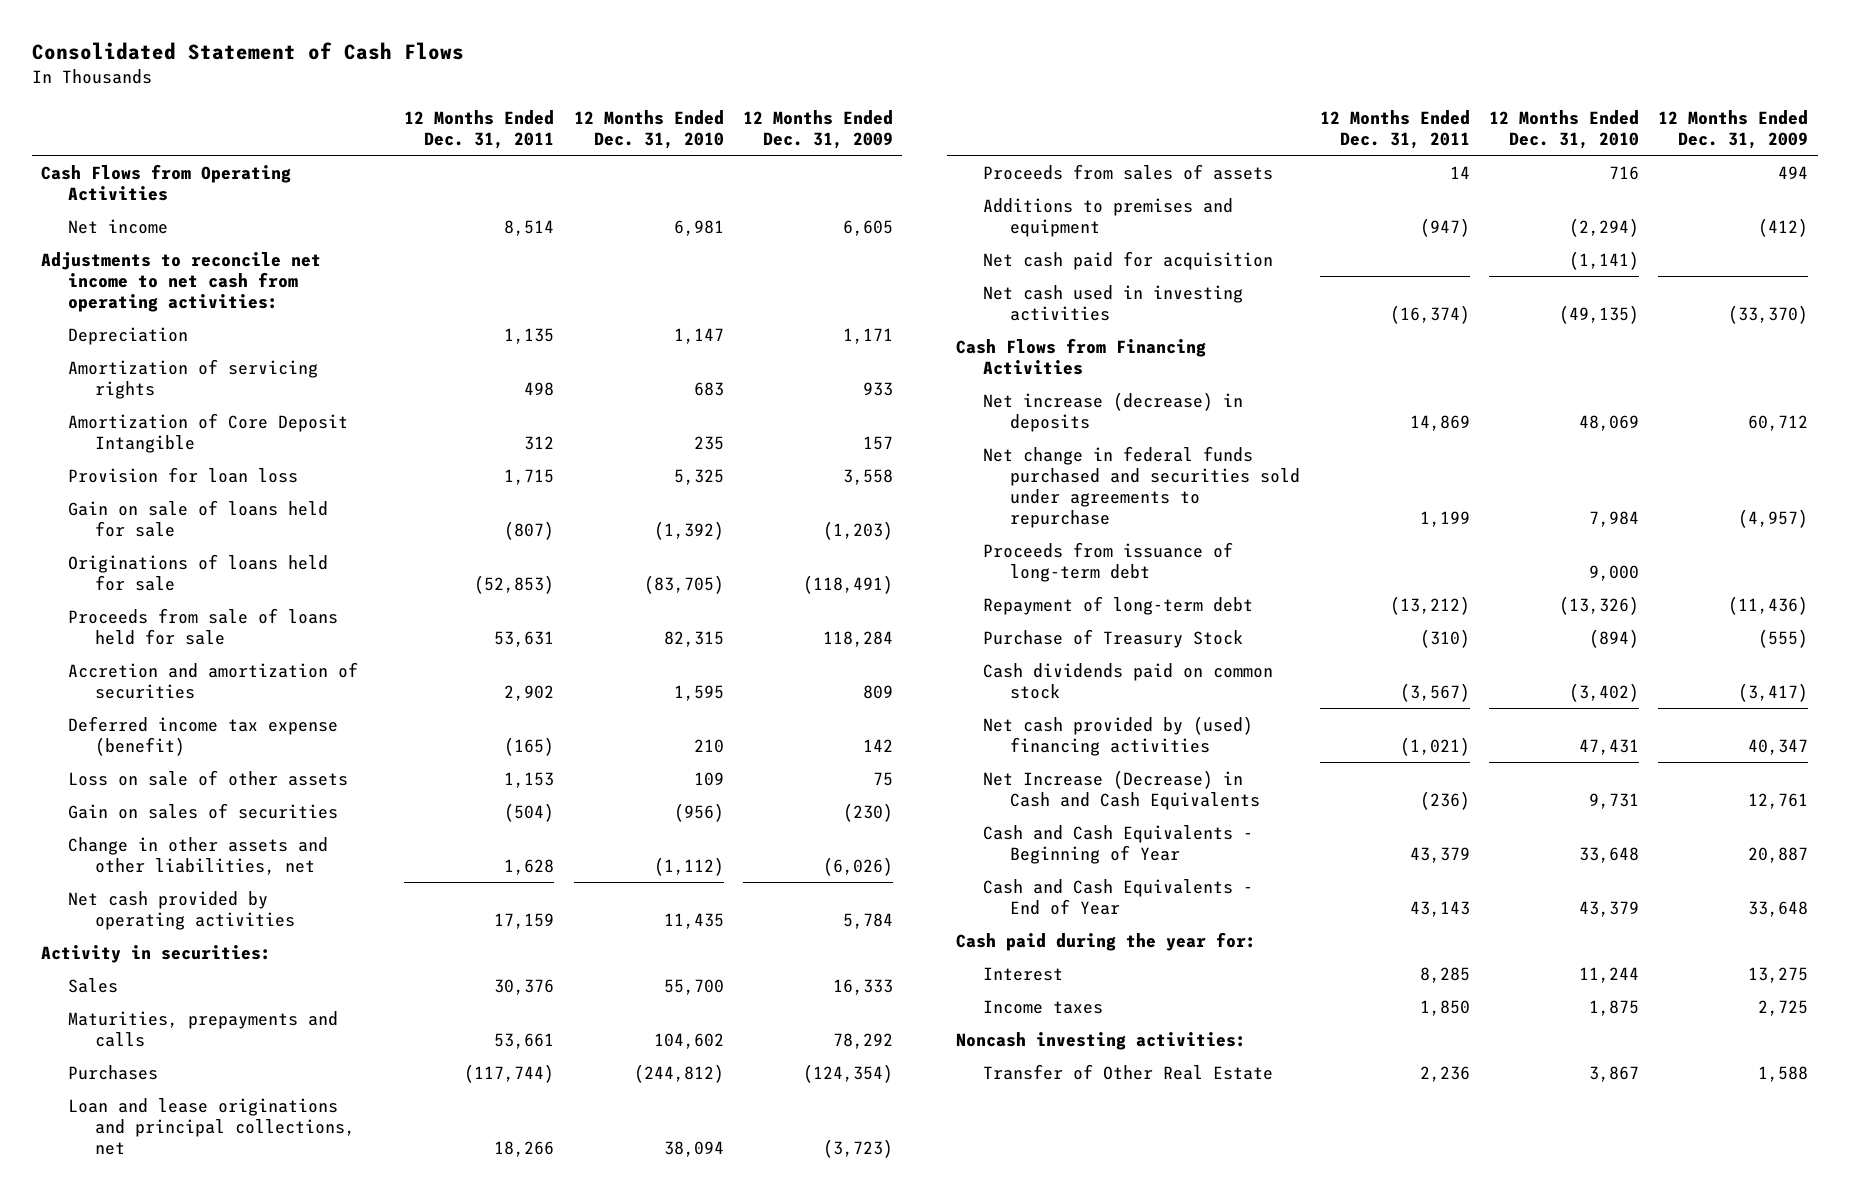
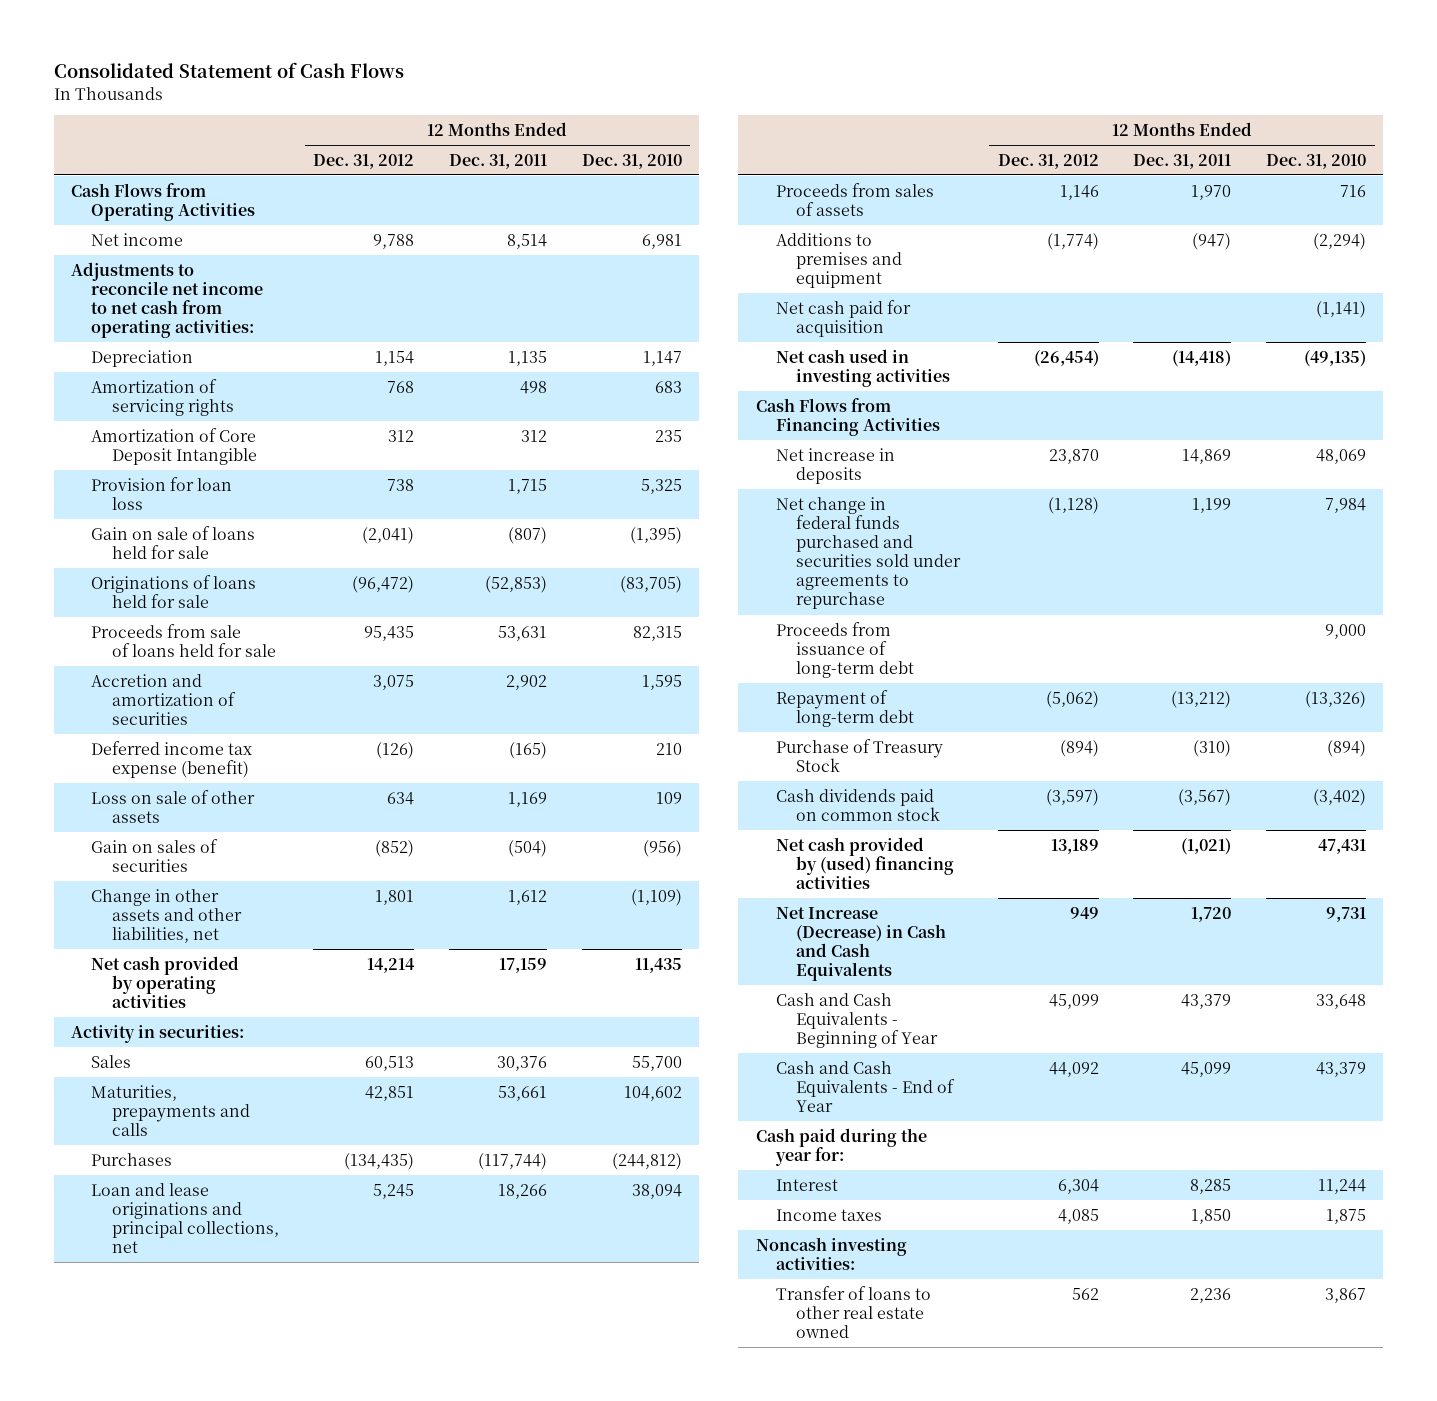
- | 12 Months Ended Dec. 31, 2011 | 12 Months Ended Dec. 31, 2010 | 12 Months Ended Dec. 31, 2009
+ | 12 Months Ended Dec. 31, 2012 | 12 Months Ended Dec. 31, 2011 | 12 Months Ended Dec. 31, 2010
- Gain on sale of loans held for sale | (807) | (1,392) | (1,203)
+ Gain on sale of loans held for sale | (2,041) | (807) | (1,395)
- Loss on sale of other assets | 1,153 | 109 | 75
+ Loss on sale of other assets | 634 | 1,169 | 109
- Change in other assets and other liabilities, net | 1,628 | (1,112) | (6,026)
+ Change in other assets and other liabilities, net | 1,801 | 1,612 | (1,109)
- Proceeds from sales of assets | 14 | 716 | 494
+ Proceeds from sales of assets | 1,146 | 1,970 | 716
- Net cash used in investing activities | (16,374) | (49,135) | (33,370)
+ Net cash used in investing activities | (26,454) | (14,418) | (49,135)
- Net increase (decrease) in deposits | 14,869 | 48,069 | 60,712
+ Net increase in deposits | 23,870 | 14,869 | 48,069
- Net Increase (Decrease) in Cash and Cash Equivalents | (236) | 9,731 | 12,761
+ Net Increase (Decrease) in Cash and Cash Equivalents | 949 | 1,720 | 9,731
- Cash and Cash Equivalents - End of Year | 43,143 | 43,379 | 33,648
+ Cash and Cash Equivalents - End of Year | 44,092 | 45,099 | 43,379
- Transfer of Other Real Estate | 2,236 | 3,867 | 1,588
+ Transfer of loans to other real estate owned | 562 | 2,236 | 3,867

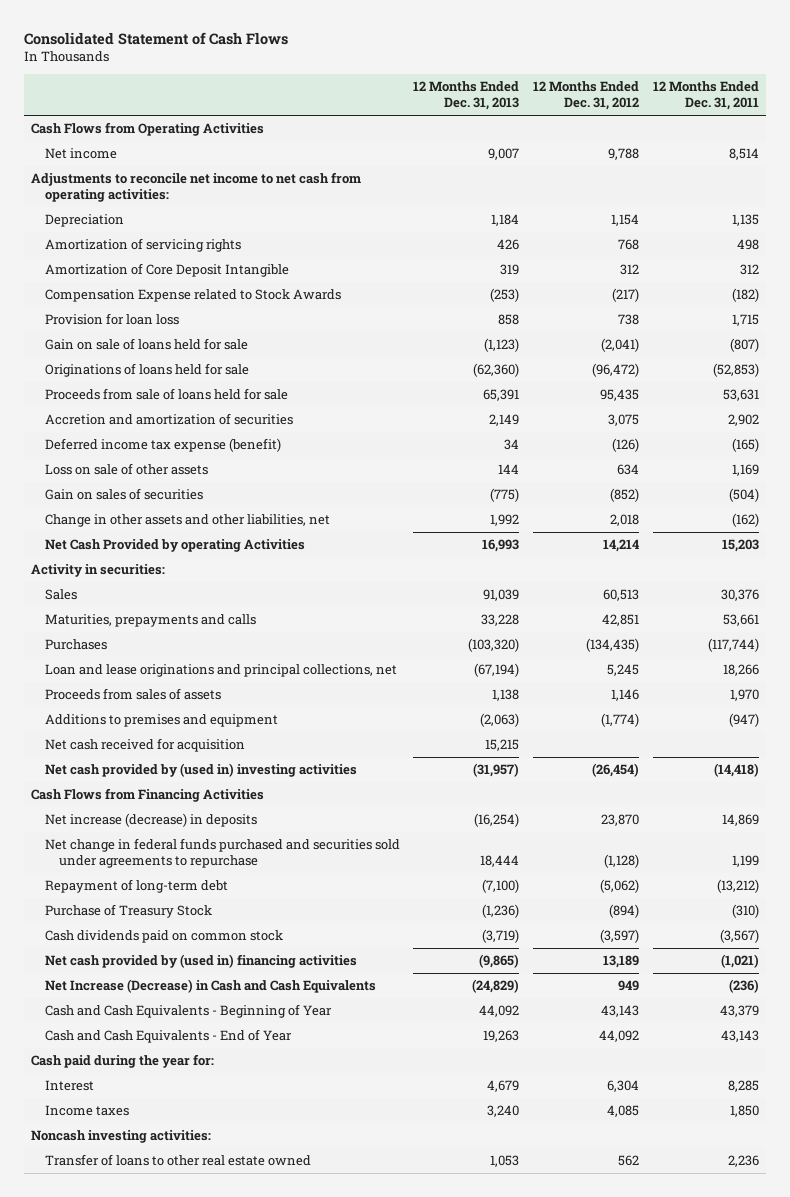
- | 12 Months Ended Dec. 31, 2012 | 12 Months Ended Dec. 31, 2011 | 12 Months Ended Dec. 31, 2010
+ | 12 Months Ended Dec. 31, 2013 | 12 Months Ended Dec. 31, 2012 | 12 Months Ended Dec. 31, 2011
+ Compensation Expense related to Stock Awards | (253) | (217) | (182)
- Change in other assets and other liabilities, net | 1,801 | 1,612 | (1,109)
- Net cash provided by operating activities | 14,214 | 17,159 | 11,435
+ Change in other assets and other liabilities, net | 1,992 | 2,018 | (162)
+ Net Cash Provided by operating Activities | 16,993 | 14,214 | 15,203
- Net cash paid for acquisition | | | (1,141)
- Net cash used in investing activities | (26,454) | (14,418) | (49,135)
+ Net cash received for acquisition | 15,215 | |
+ Net cash provided by (used in) investing activities | (31,957) | (26,454) | (14,418)
- Net increase in deposits | 23,870 | 14,869 | 48,069
+ Net increase (decrease) in deposits | (16,254) | 23,870 | 14,869
- Proceeds from issuance of long-term debt | | | 9,000
- Net cash provided by (used) financing activities | 13,189 | (1,021) | 47,431
- Net Increase (Decrease) in Cash and Cash Equivalents | 949 | 1,720 | 9,731
- Cash and Cash Equivalents - Beginning of Year | 45,099 | 43,379 | 33,648
- Cash and Cash Equivalents - End of Year | 44,092 | 45,099 | 43,379
+ Net cash provided by (used in) financing activities | (9,865) | 13,189 | (1,021)
+ Net Increase (Decrease) in Cash and Cash Equivalents | (24,829) | 949 | (236)
+ Cash and Cash Equivalents - Beginning of Year | 44,092 | 43,143 | 43,379
+ Cash and Cash Equivalents - End of Year | 19,263 | 44,092 | 43,143

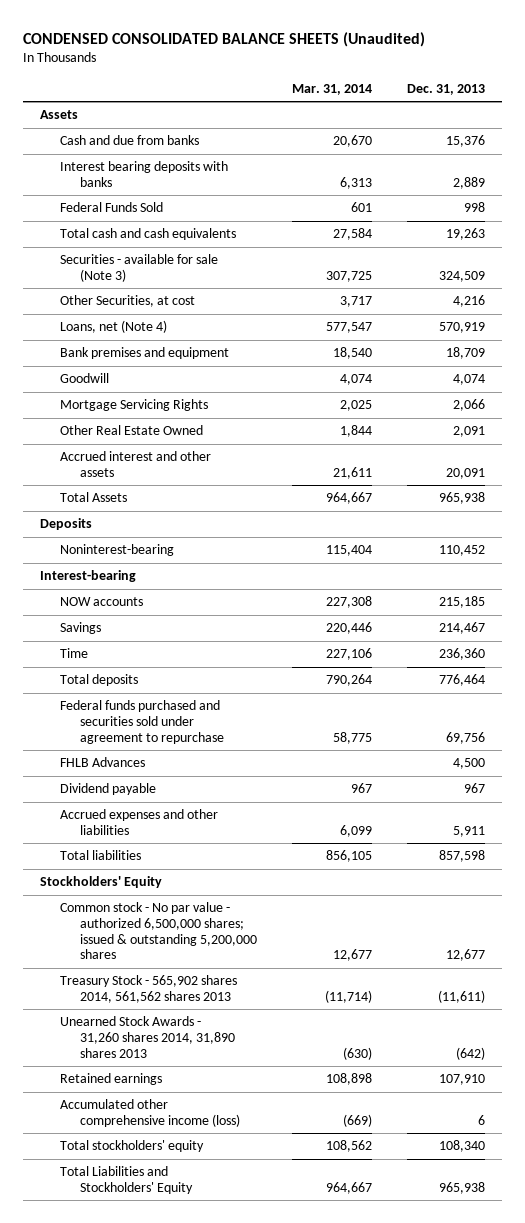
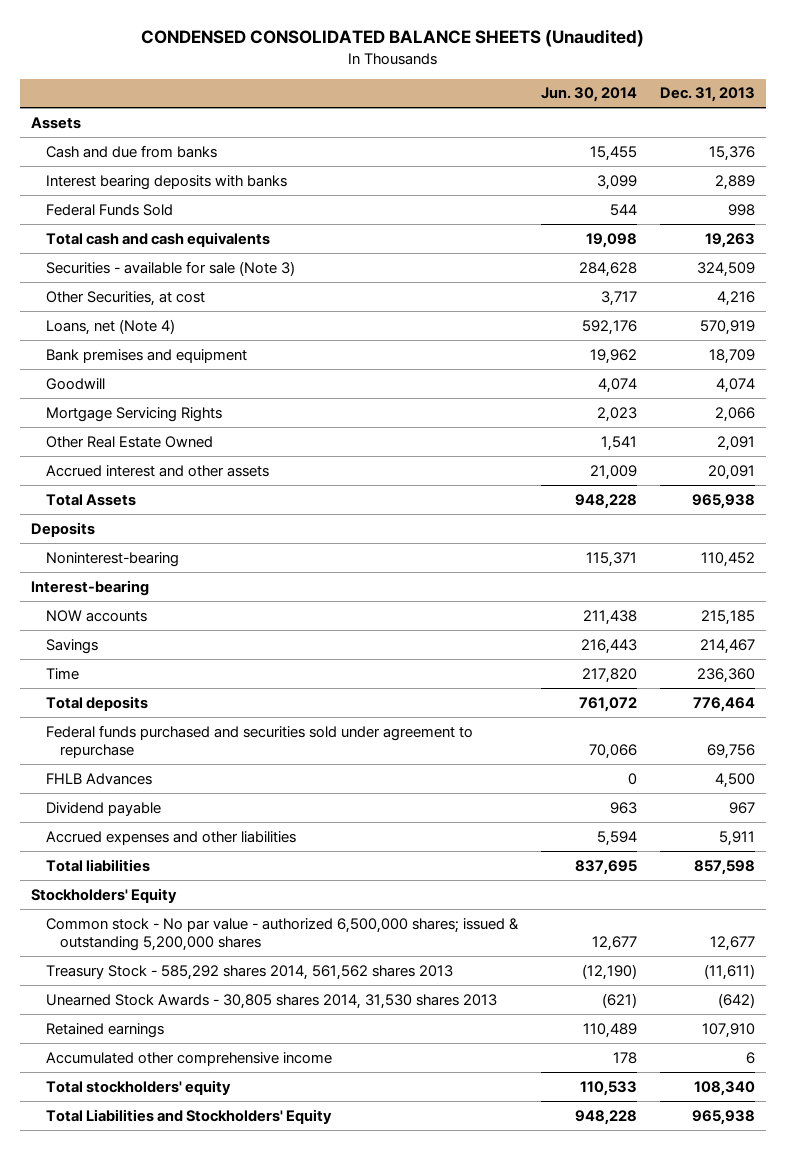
- | Mar. 31, 2014 | Dec. 31, 2013
+ | Jun. 30, 2014 | Dec. 31, 2013
- Treasury Stock - 565,902 shares 2014, 561,562 shares 2013 | (11,714) | (11,611)
- Unearned Stock Awards - 31,260 shares 2014, 31,890 shares 2013 | (630) | (642)
+ Treasury Stock - 585,292 shares 2014, 561,562 shares 2013 | (12,190) | (11,611)
+ Unearned Stock Awards - 30,805 shares 2014, 31,530 shares 2013 | (621) | (642)
- Accumulated other comprehensive income (loss) | (669) | 6
+ Accumulated other comprehensive income | 178 | 6

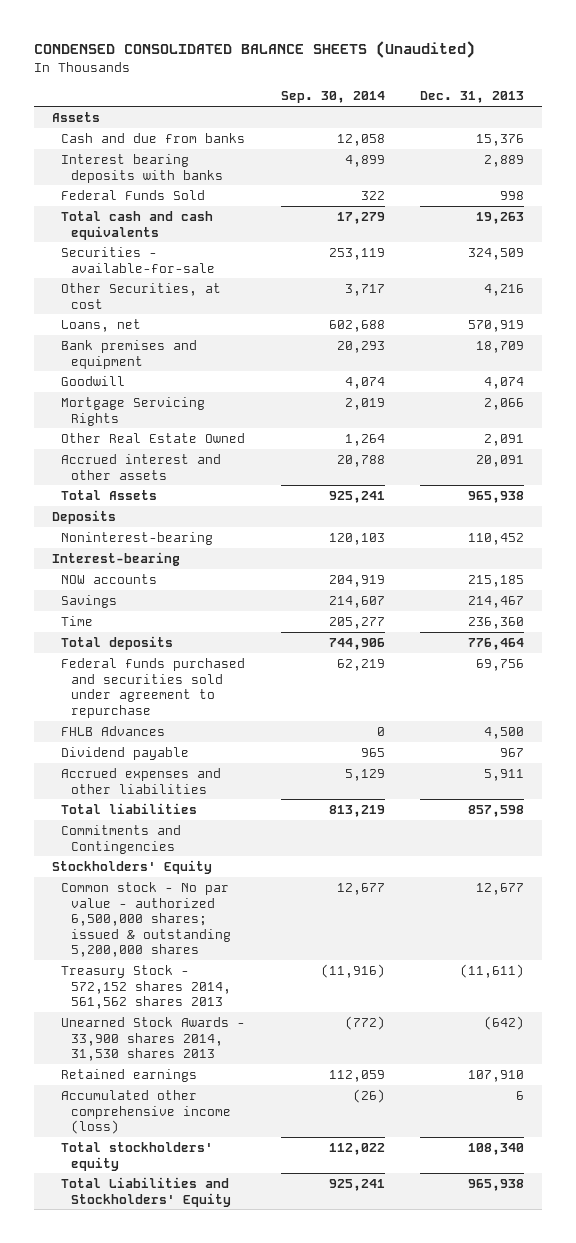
- | Jun. 30, 2014 | Dec. 31, 2013
+ | Sep. 30, 2014 | Dec. 31, 2013
- Securities - available for sale (Note 3) | 284,628 | 324,509
+ Securities - available-for-sale | 253,119 | 324,509
- Loans, net (Note 4) | 592,176 | 570,919
+ Loans, net | 602,688 | 570,919
+ Commitments and Contingencies
- Treasury Stock - 585,292 shares 2014, 561,562 shares 2013 | (12,190) | (11,611)
- Unearned Stock Awards - 30,805 shares 2014, 31,530 shares 2013 | (621) | (642)
+ Treasury Stock - 572,152 shares 2014, 561,562 shares 2013 | (11,916) | (11,611)
+ Unearned Stock Awards - 33,900 shares 2014, 31,530 shares 2013 | (772) | (642)
- Accumulated other comprehensive income | 178 | 6
+ Accumulated other comprehensive income (loss) | (26) | 6

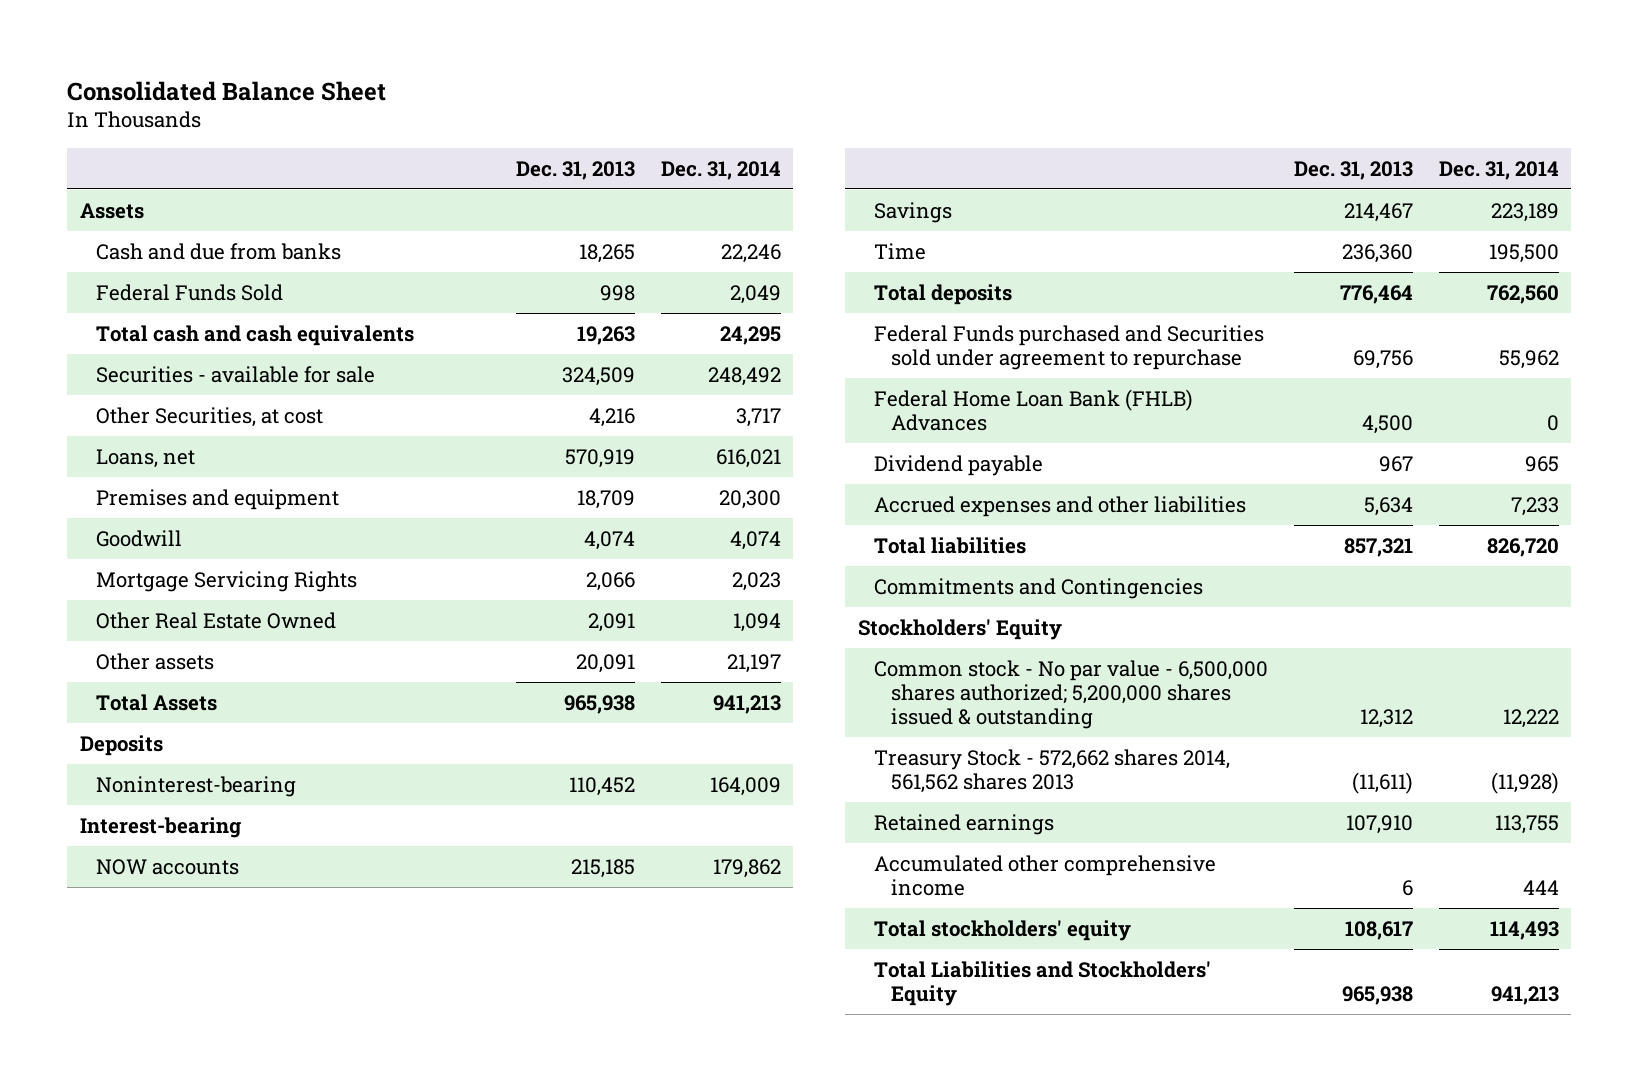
- CONDENSED CONSOLIDATED BALANCE SHEETS (Unaudited)
+ Consolidated Balance Sheet
- | Sep. 30, 2014 | Dec. 31, 2013
+ | Dec. 31, 2013 | Dec. 31, 2014
- Cash and due from banks | 12,058 | 15,376
- Interest bearing deposits with banks | 4,899 | 2,889
+ Cash and due from banks | 18,265 | 22,246
- Securities - available-for-sale | 253,119 | 324,509
+ Securities - available for sale | 324,509 | 248,492
- Bank premises and equipment | 20,293 | 18,709
+ Premises and equipment | 18,709 | 20,300
- Accrued interest and other assets | 20,788 | 20,091
+ Other assets | 20,091 | 21,197
- Federal funds purchased and securities sold under agreement to repurchase | 62,219 | 69,756
- FHLB Advances | 0 | 4,500
+ Federal Funds purchased and Securities sold under agreement to repurchase | 69,756 | 55,962
+ Federal Home Loan Bank (FHLB) Advances | 4,500 | 0
- Accrued expenses and other liabilities | 5,129 | 5,911
- Total liabilities | 813,219 | 857,598
+ Accrued expenses and other liabilities | 5,634 | 7,233
+ Total liabilities | 857,321 | 826,720
- Common stock - No par value - authorized 6,500,000 shares; issued & outstanding 5,200,000 shares | 12,677 | 12,677
- Treasury Stock - 572,152 shares 2014, 561,562 shares 2013 | (11,916) | (11,611)
- Unearned Stock Awards - 33,900 shares 2014, 31,530 shares 2013 | (772) | (642)
+ Common stock - No par value - 6,500,000 shares authorized; 5,200,000 shares issued & outstanding | 12,312 | 12,222
+ Treasury Stock - 572,662 shares 2014, 561,562 shares 2013 | (11,611) | (11,928)
- Accumulated other comprehensive income (loss) | (26) | 6
- Total stockholders' equity | 112,022 | 108,340
+ Accumulated other comprehensive income | 6 | 444
+ Total stockholders' equity | 108,617 | 114,493

